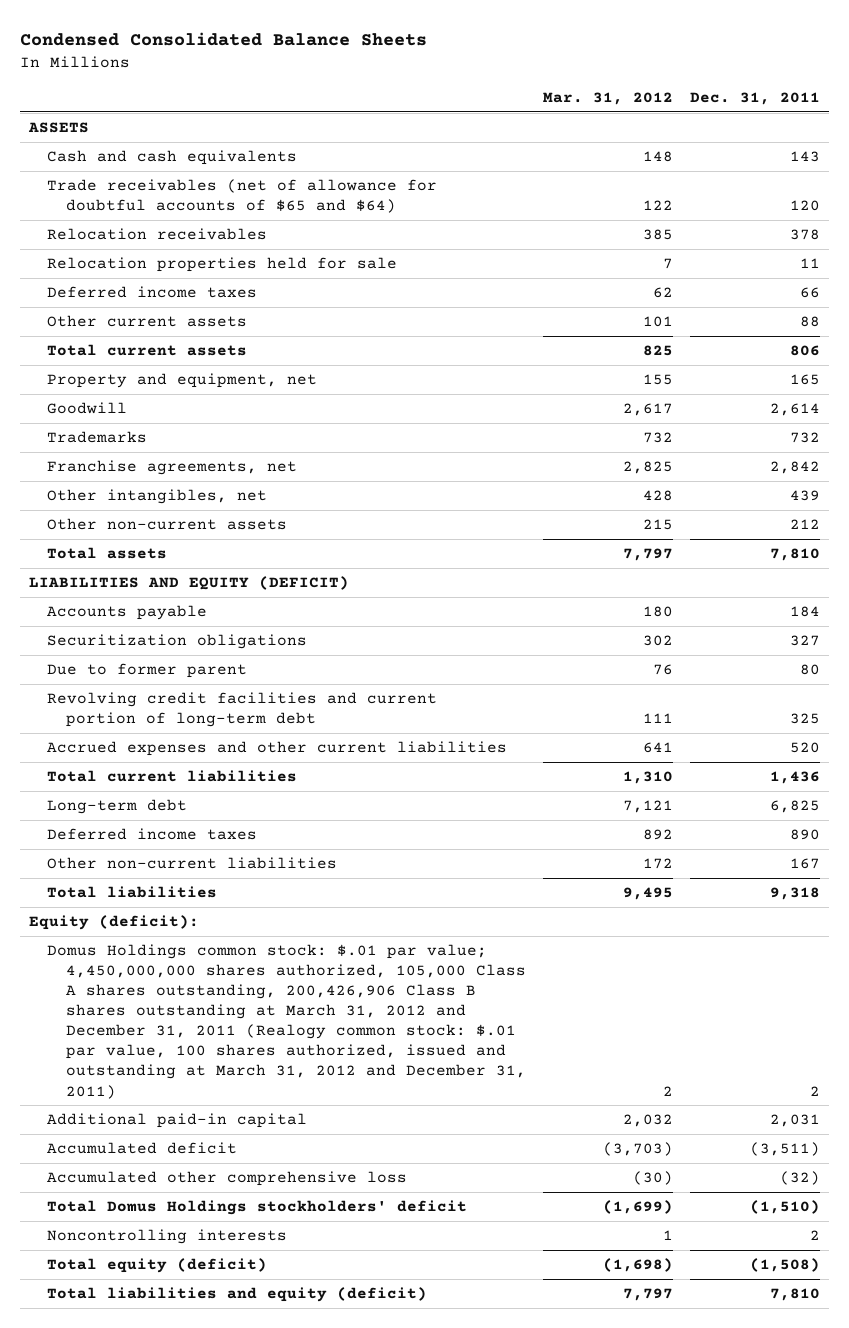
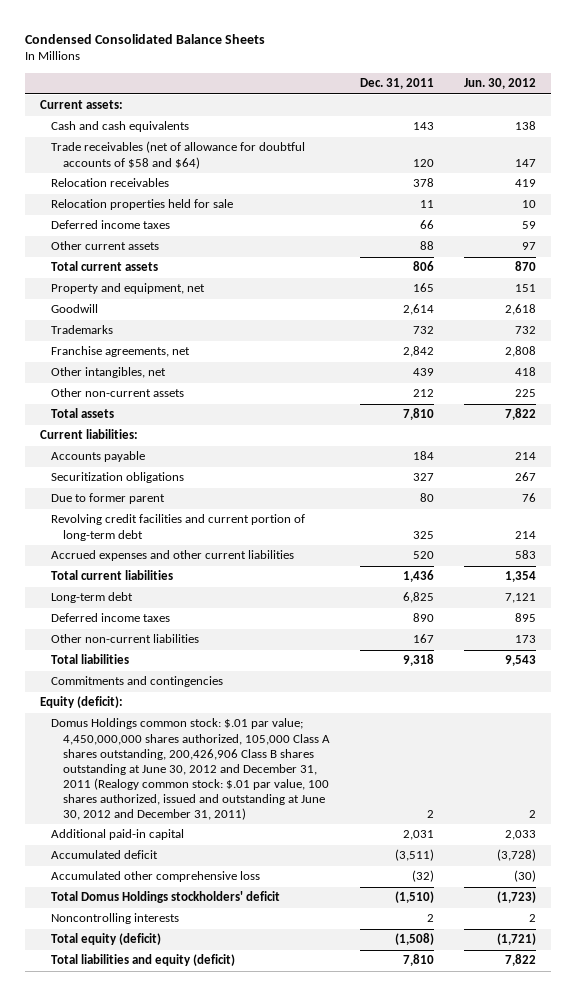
- | Mar. 31, 2012 | Dec. 31, 2011
+ | Dec. 31, 2011 | Jun. 30, 2012
- ASSETS
+ Current assets:
- Trade receivables (net of allowance for doubtful accounts of $65 and $64) | 122 | 120
+ Trade receivables (net of allowance for doubtful accounts of $58 and $64) | 120 | 147
- LIABILITIES AND EQUITY (DEFICIT)
+ Current liabilities:
+ Commitments and contingencies
- Domus Holdings common stock: $.01 par value; 4,450,000,000 shares authorized, 105,000 Class A shares outstanding, 200,426,906 Class B shares outstanding at March 31, 2012 and December 31, 2011 (Realogy common stock: $.01 par value, 100 shares authorized, issued and outstanding at March 31, 2012 and December 31, 2011) | 2 | 2
+ Domus Holdings common stock: $.01 par value; 4,450,000,000 shares authorized, 105,000 Class A shares outstanding, 200,426,906 Class B shares outstanding at June 30, 2012 and December 31, 2011 (Realogy common stock: $.01 par value, 100 shares authorized, issued and outstanding at June 30, 2012 and December 31, 2011) | 2 | 2

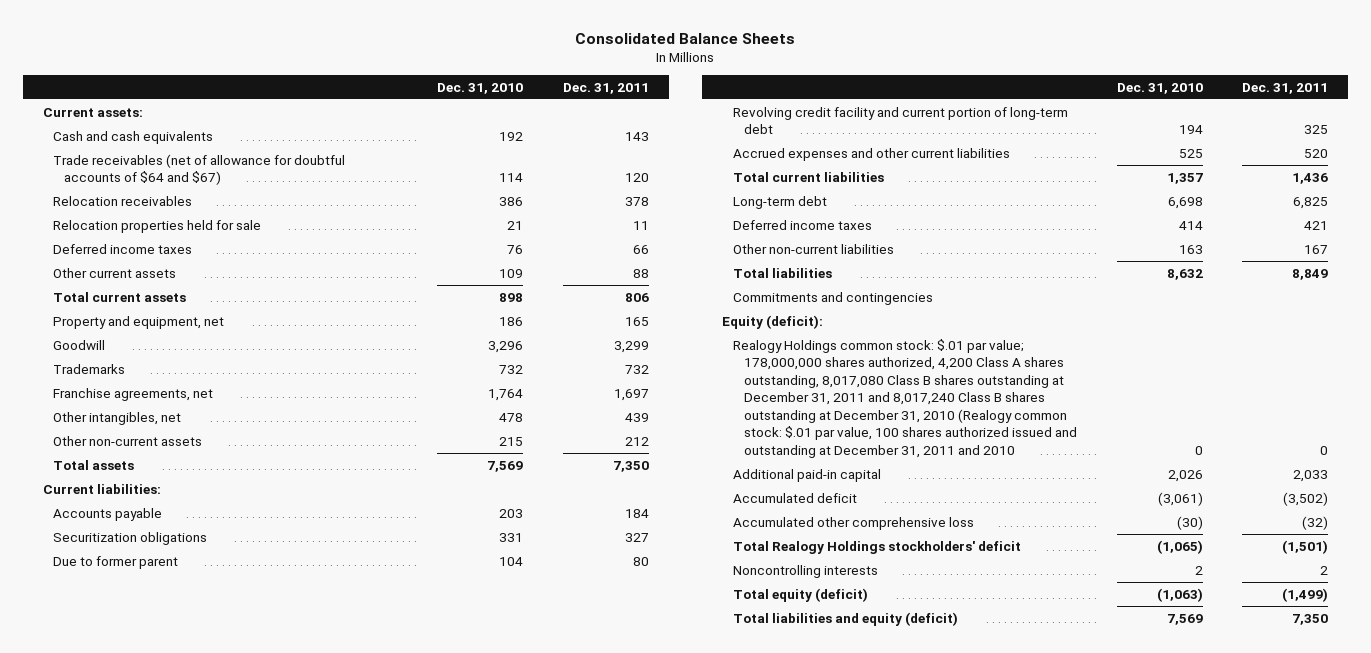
- Condensed Consolidated Balance Sheets
+ Consolidated Balance Sheets
- | Dec. 31, 2011 | Jun. 30, 2012
+ | Dec. 31, 2010 | Dec. 31, 2011
- Trade receivables (net of allowance for doubtful accounts of $58 and $64) | 120 | 147
+ Trade receivables (net of allowance for doubtful accounts of $64 and $67) | 114 | 120
- Goodwill | 2,614 | 2,618
+ Goodwill | 3,296 | 3,299
- Franchise agreements, net | 2,842 | 2,808
+ Franchise agreements, net | 1,764 | 1,697
- Total assets | 7,810 | 7,822
+ Total assets | 7,569 | 7,350
- Revolving credit facilities and current portion of long-term debt | 325 | 214
+ Revolving credit facility and current portion of long-term debt | 194 | 325
- Deferred income taxes | 890 | 895
+ Deferred income taxes | 414 | 421
- Total liabilities | 9,318 | 9,543
+ Total liabilities | 8,632 | 8,849
- Domus Holdings common stock: $.01 par value; 4,450,000,000 shares authorized, 105,000 Class A shares outstanding, 200,426,906 Class B shares outstanding at June 30, 2012 and December 31, 2011 (Realogy common stock: $.01 par value, 100 shares authorized, issued and outstanding at June 30, 2012 and December 31, 2011) | 2 | 2
- Additional paid-in capital | 2,031 | 2,033
- Accumulated deficit | (3,511) | (3,728)
+ Realogy Holdings common stock: $.01 par value; 178,000,000 shares authorized, 4,200 Class A shares outstanding, 8,017,080 Class B shares outstanding at December 31, 2011 and 8,017,240 Class B shares outstanding at December 31, 2010 (Realogy common stock: $.01 par value, 100 shares authorized issued and outstanding at December 31, 2011 and 2010 | 0 | 0
+ Additional paid-in capital | 2,026 | 2,033
+ Accumulated deficit | (3,061) | (3,502)
- Total Domus Holdings stockholders' deficit | (1,510) | (1,723)
+ Total Realogy Holdings stockholders' deficit | (1,065) | (1,501)
- Total equity (deficit) | (1,508) | (1,721)
- Total liabilities and equity (deficit) | 7,810 | 7,822
+ Total equity (deficit) | (1,063) | (1,499)
+ Total liabilities and equity (deficit) | 7,569 | 7,350

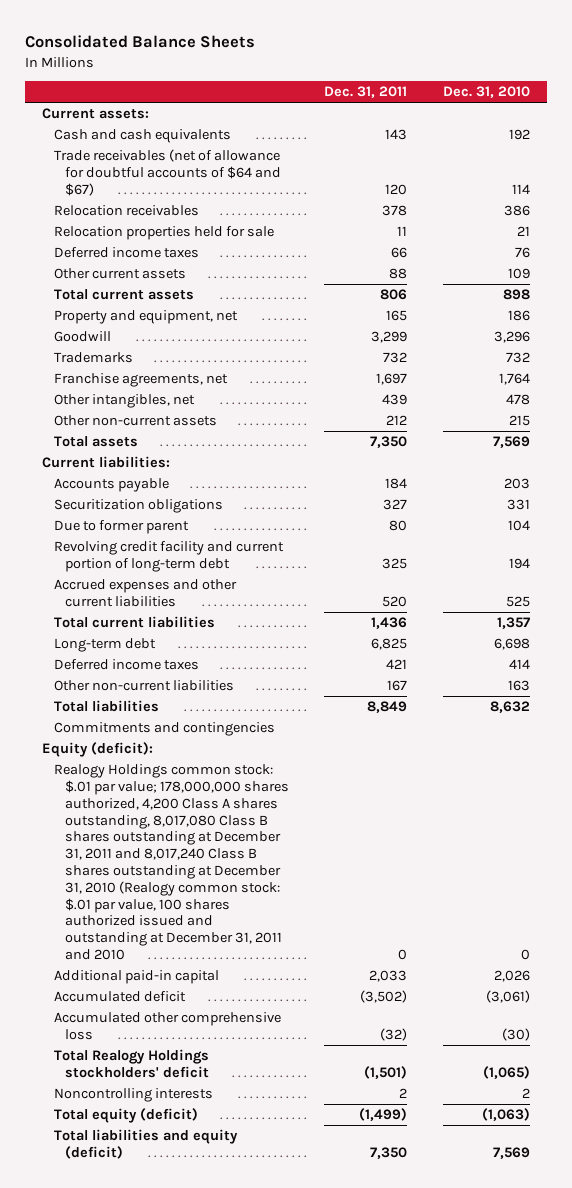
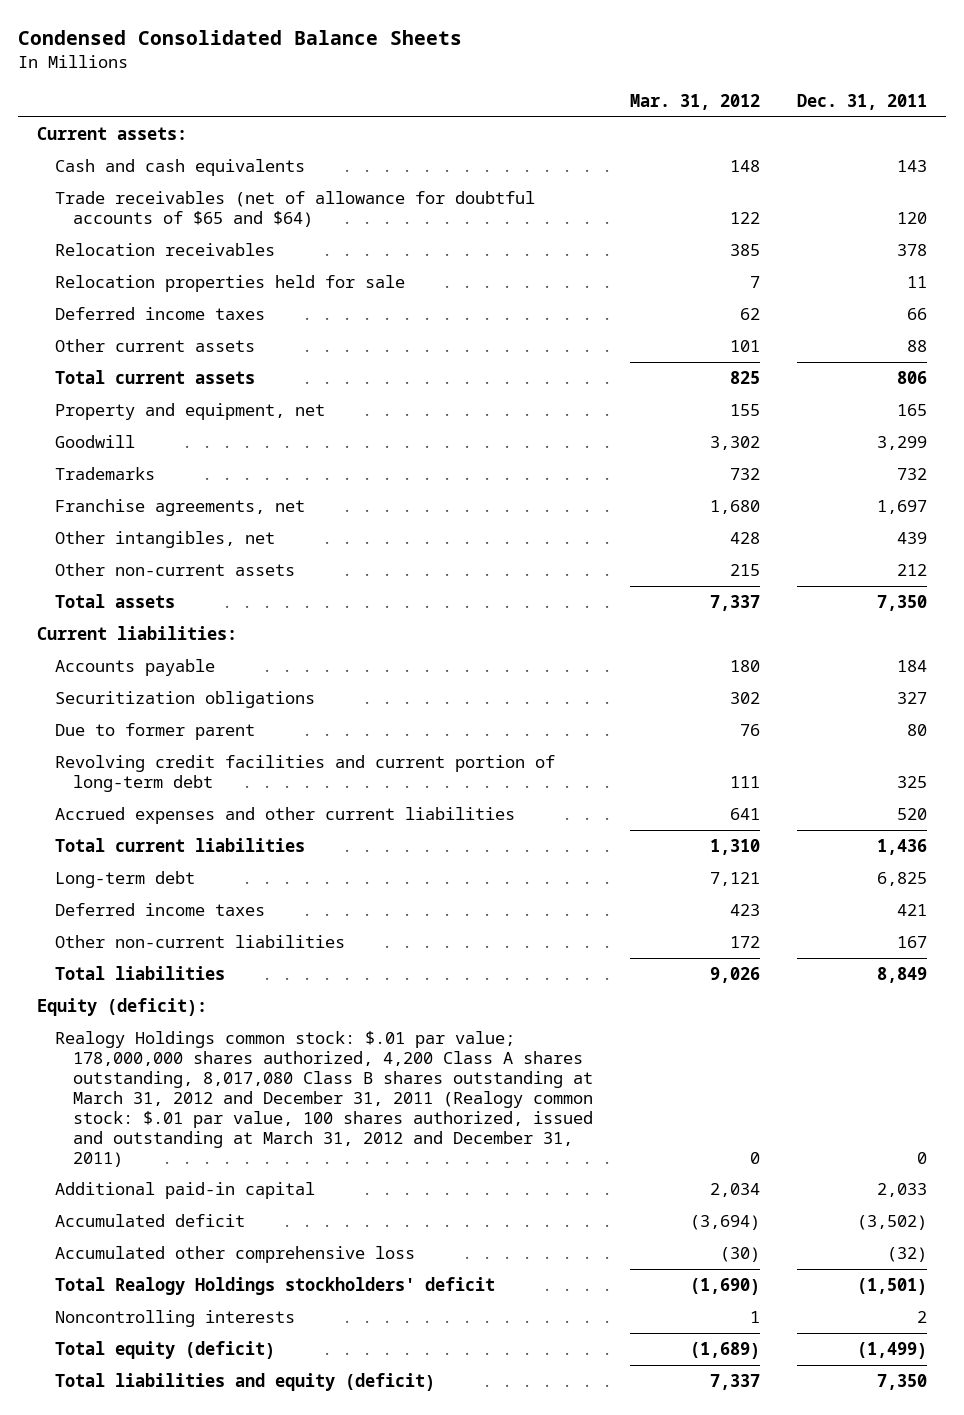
- Consolidated Balance Sheets
+ Condensed Consolidated Balance Sheets
- | Dec. 31, 2011 | Dec. 31, 2010
+ | Mar. 31, 2012 | Dec. 31, 2011
- Trade receivables (net of allowance for doubtful accounts of $64 and $67) | 120 | 114
+ Trade receivables (net of allowance for doubtful accounts of $65 and $64) | 122 | 120
- Revolving credit facility and current portion of long-term debt | 325 | 194
+ Revolving credit facilities and current portion of long-term debt | 111 | 325
- Commitments and contingencies
- Realogy Holdings common stock: $.01 par value; 178,000,000 shares authorized, 4,200 Class A shares outstanding, 8,017,080 Class B shares outstanding at December 31, 2011 and 8,017,240 Class B shares outstanding at December 31, 2010 (Realogy common stock: $.01 par value, 100 shares authorized issued and outstanding at December 31, 2011 and 2010 | 0 | 0
+ Realogy Holdings common stock: $.01 par value; 178,000,000 shares authorized, 4,200 Class A shares outstanding, 8,017,080 Class B shares outstanding at March 31, 2012 and December 31, 2011 (Realogy common stock: $.01 par value, 100 shares authorized, issued and outstanding at March 31, 2012 and December 31, 2011) | 0 | 0

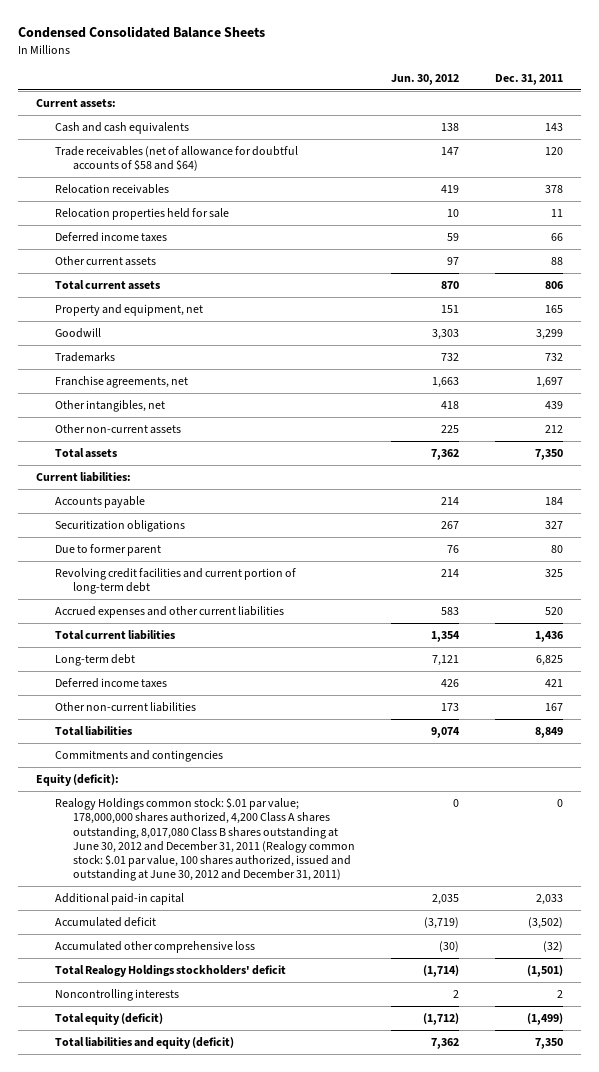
- | Mar. 31, 2012 | Dec. 31, 2011
+ | Jun. 30, 2012 | Dec. 31, 2011
- Trade receivables (net of allowance for doubtful accounts of $65 and $64) | 122 | 120
+ Trade receivables (net of allowance for doubtful accounts of $58 and $64) | 147 | 120
+ Commitments and contingencies
- Realogy Holdings common stock: $.01 par value; 178,000,000 shares authorized, 4,200 Class A shares outstanding, 8,017,080 Class B shares outstanding at March 31, 2012 and December 31, 2011 (Realogy common stock: $.01 par value, 100 shares authorized, issued and outstanding at March 31, 2012 and December 31, 2011) | 0 | 0
+ Realogy Holdings common stock: $.01 par value; 178,000,000 shares authorized, 4,200 Class A shares outstanding, 8,017,080 Class B shares outstanding at June 30, 2012 and December 31, 2011 (Realogy common stock: $.01 par value, 100 shares authorized, issued and outstanding at June 30, 2012 and December 31, 2011) | 0 | 0

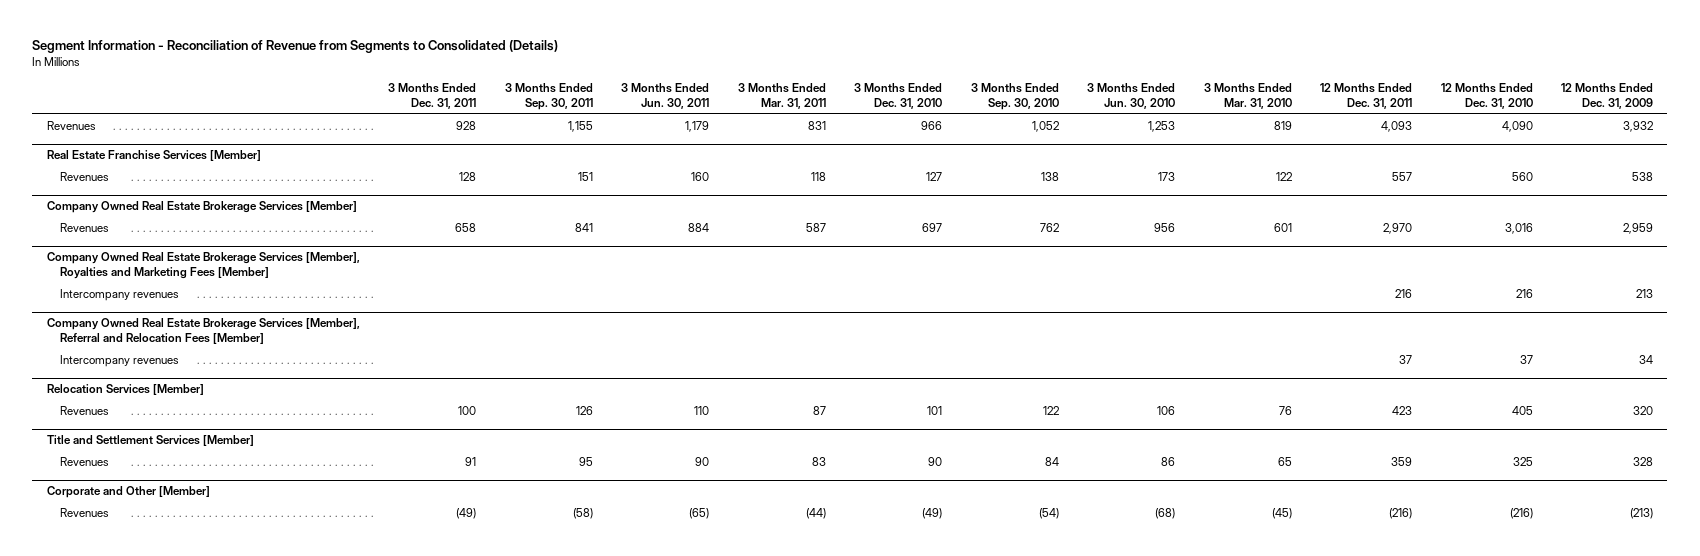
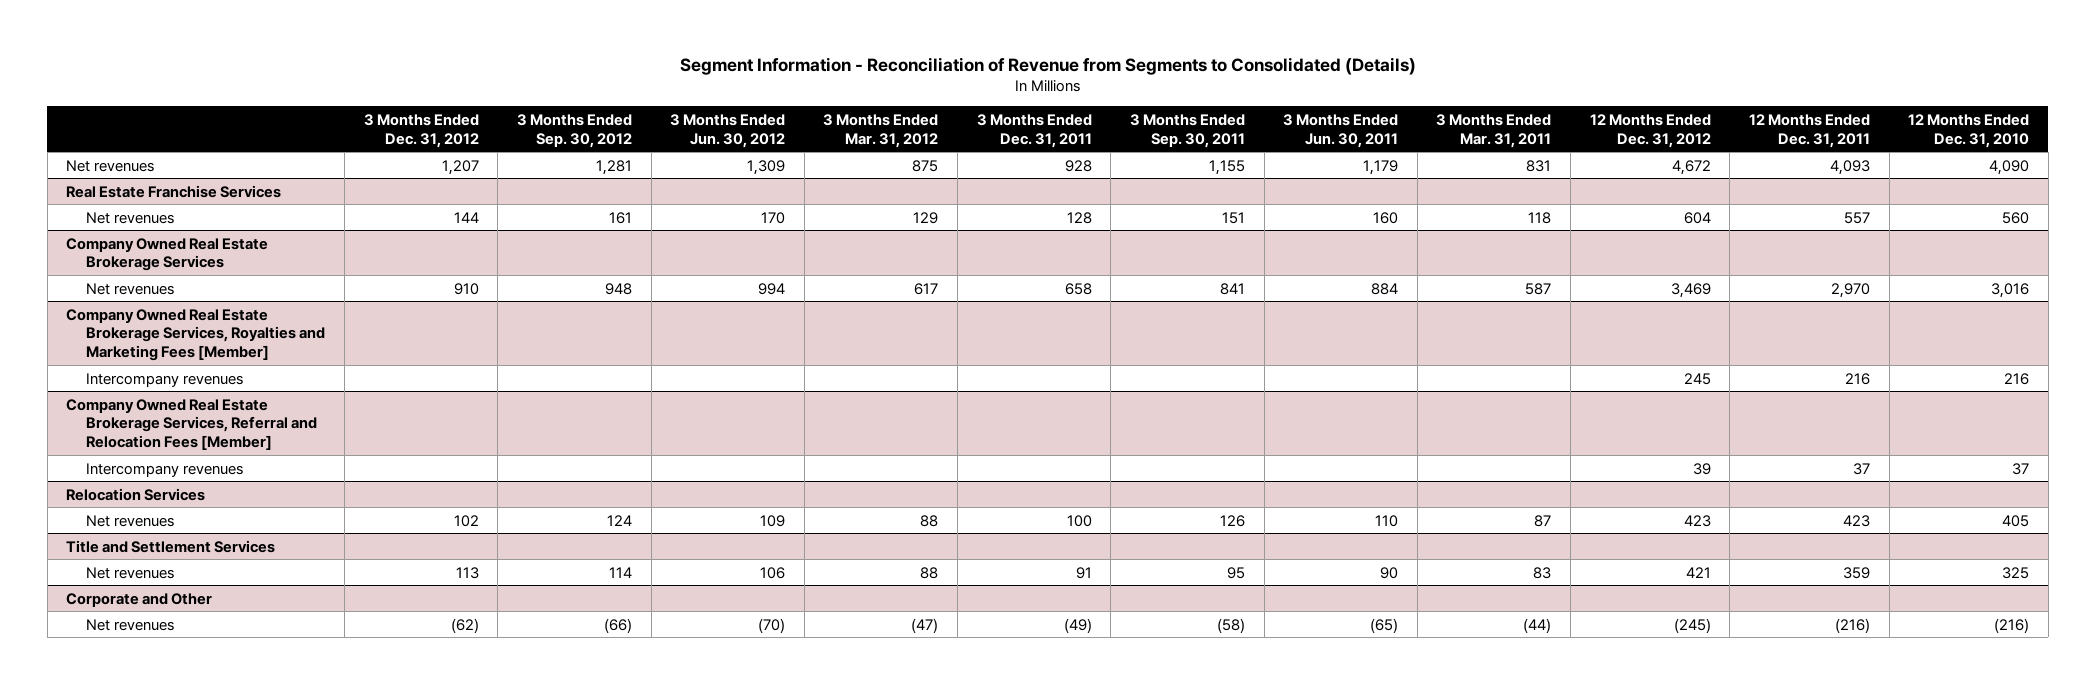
- | 3 Months Ended Dec. 31, 2011 | 3 Months Ended Sep. 30, 2011 | 3 Months Ended Jun. 30, 2011 | 3 Months Ended Mar. 31, 2011 | 3 Months Ended Dec. 31, 2010 | 3 Months Ended Sep. 30, 2010 | 3 Months Ended Jun. 30, 2010 | 3 Months Ended Mar. 31, 2010 | 12 Months Ended Dec. 31, 2011 | 12 Months Ended Dec. 31, 2010 | 12 Months Ended Dec. 31, 2009
+ | 3 Months Ended Dec. 31, 2012 | 3 Months Ended Sep. 30, 2012 | 3 Months Ended Jun. 30, 2012 | 3 Months Ended Mar. 31, 2012 | 3 Months Ended Dec. 31, 2011 | 3 Months Ended Sep. 30, 2011 | 3 Months Ended Jun. 30, 2011 | 3 Months Ended Mar. 31, 2011 | 12 Months Ended Dec. 31, 2012 | 12 Months Ended Dec. 31, 2011 | 12 Months Ended Dec. 31, 2010
- Revenues | 928 | 1,155 | 1,179 | 831 | 966 | 1,052 | 1,253 | 819 | 4,093 | 4,090 | 3,932
- Real Estate Franchise Services [Member]
- Revenues | 128 | 151 | 160 | 118 | 127 | 138 | 173 | 122 | 557 | 560 | 538
- Company Owned Real Estate Brokerage Services [Member]
- Revenues | 658 | 841 | 884 | 587 | 697 | 762 | 956 | 601 | 2,970 | 3,016 | 2,959
- Company Owned Real Estate Brokerage Services [Member], Royalties and Marketing Fees [Member]
+ Net revenues | 1,207 | 1,281 | 1,309 | 875 | 928 | 1,155 | 1,179 | 831 | 4,672 | 4,093 | 4,090
+ Real Estate Franchise Services
+ Net revenues | 144 | 161 | 170 | 129 | 128 | 151 | 160 | 118 | 604 | 557 | 560
+ Company Owned Real Estate Brokerage Services
+ Net revenues | 910 | 948 | 994 | 617 | 658 | 841 | 884 | 587 | 3,469 | 2,970 | 3,016
+ Company Owned Real Estate Brokerage Services, Royalties and Marketing Fees [Member]
- Company Owned Real Estate Brokerage Services [Member], Referral and Relocation Fees [Member]
+ Company Owned Real Estate Brokerage Services, Referral and Relocation Fees [Member]
- Relocation Services [Member]
- Revenues | 100 | 126 | 110 | 87 | 101 | 122 | 106 | 76 | 423 | 405 | 320
- Title and Settlement Services [Member]
- Revenues | 91 | 95 | 90 | 83 | 90 | 84 | 86 | 65 | 359 | 325 | 328
- Corporate and Other [Member]
- Revenues | (49) | (58) | (65) | (44) | (49) | (54) | (68) | (45) | (216) | (216) | (213)
+ Relocation Services
+ Net revenues | 102 | 124 | 109 | 88 | 100 | 126 | 110 | 87 | 423 | 423 | 405
+ Title and Settlement Services
+ Net revenues | 113 | 114 | 106 | 88 | 91 | 95 | 90 | 83 | 421 | 359 | 325
+ Corporate and Other
+ Net revenues | (62) | (66) | (70) | (47) | (49) | (58) | (65) | (44) | (245) | (216) | (216)

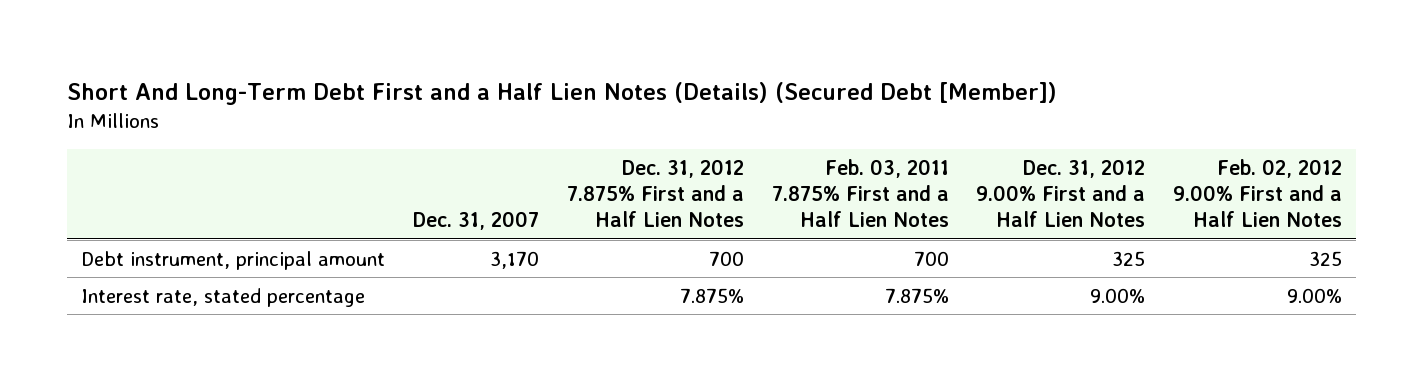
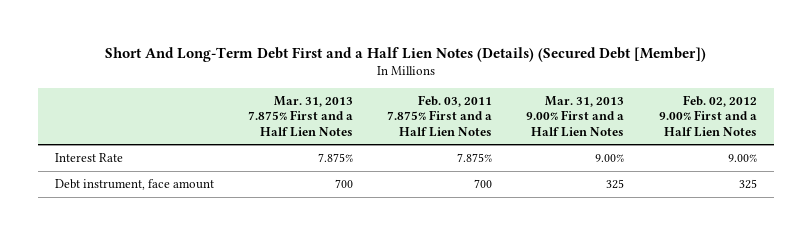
- | Dec. 31, 2007 | Dec. 31, 2012 7.875% First and a Half Lien Notes | Feb. 03, 2011 7.875% First and a Half Lien Notes | Dec. 31, 2012 9.00% First and a Half Lien Notes | Feb. 02, 2012 9.00% First and a Half Lien Notes
+ | Mar. 31, 2013 7.875% First and a Half Lien Notes | Feb. 03, 2011 7.875% First and a Half Lien Notes | Mar. 31, 2013 9.00% First and a Half Lien Notes | Feb. 02, 2012 9.00% First and a Half Lien Notes
- Debt instrument, principal amount | 3,170 | 700 | 700 | 325 | 325
- Interest rate, stated percentage | | 7.875% | 7.875% | 9.00% | 9.00%
+ Interest Rate | 7.875% | 7.875% | 9.00% | 9.00%
+ Debt instrument, face amount | 700 | 700 | 325 | 325

